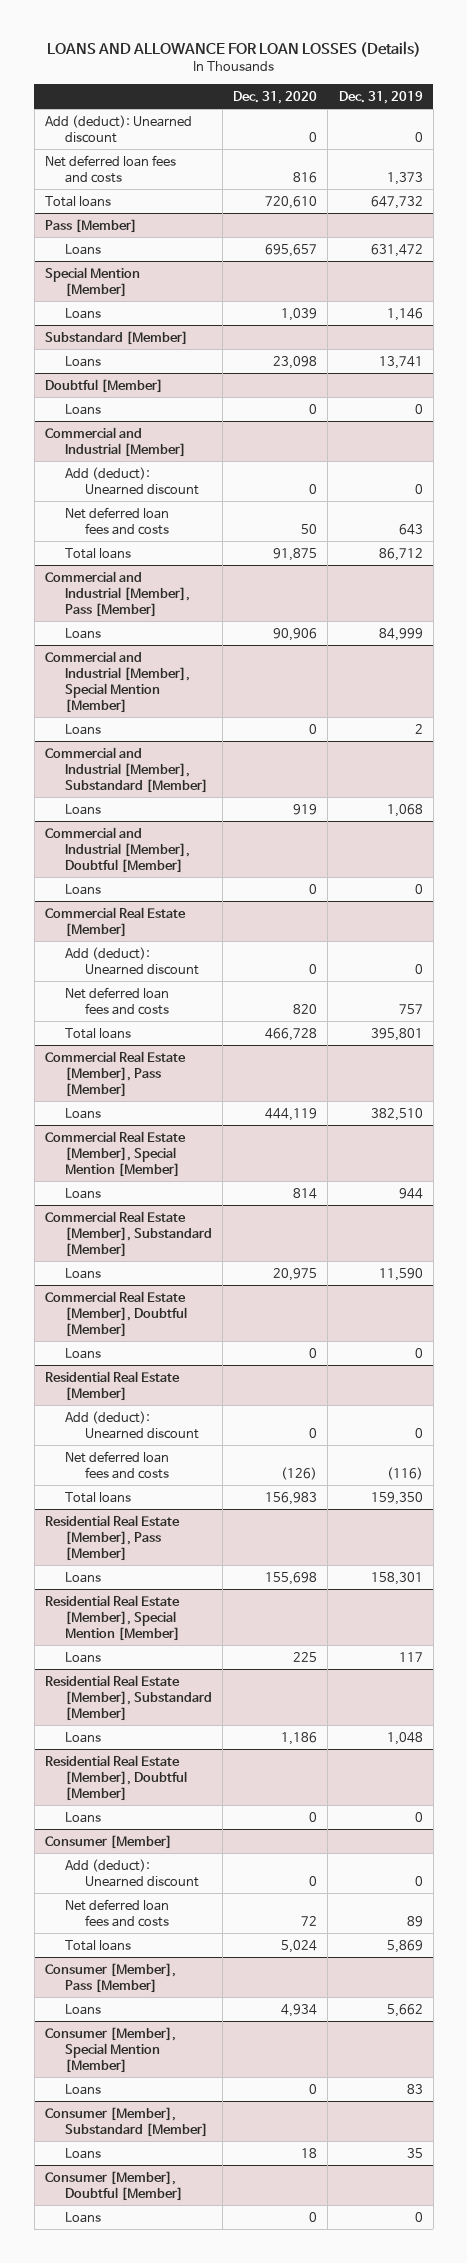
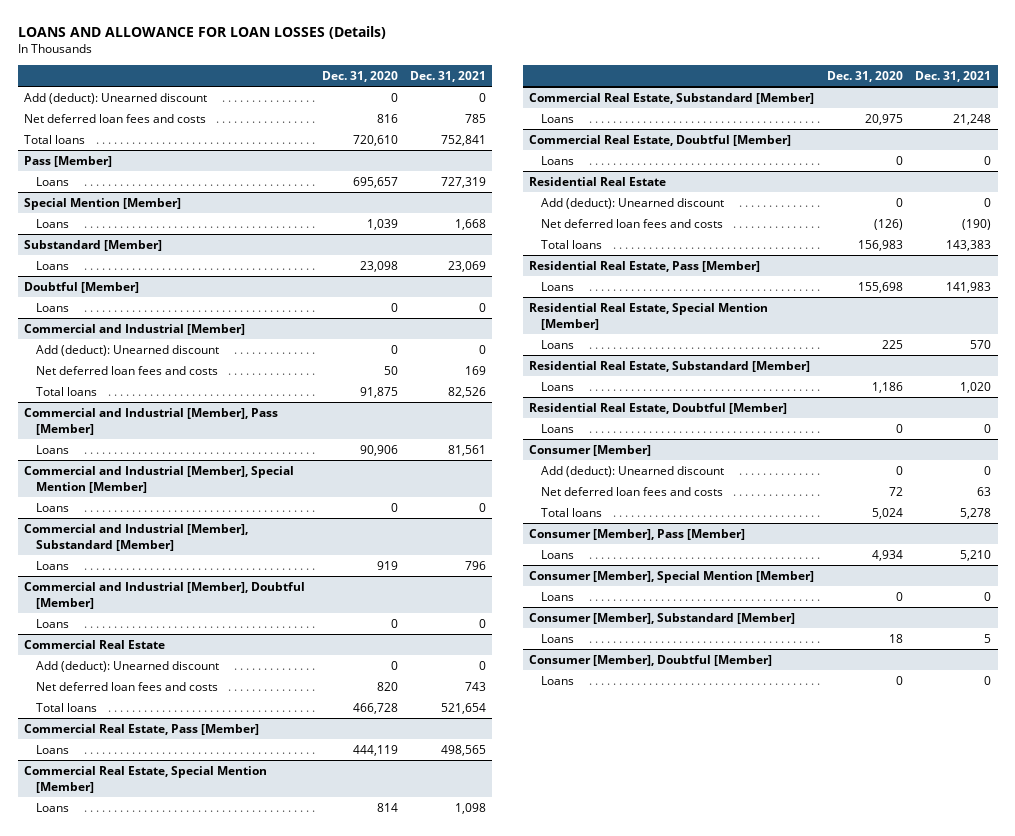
- | Dec. 31, 2020 | Dec. 31, 2019
+ | Dec. 31, 2020 | Dec. 31, 2021
- Commercial Real Estate [Member]
+ Commercial Real Estate
- Commercial Real Estate [Member], Pass [Member]
+ Commercial Real Estate, Pass [Member]
- Commercial Real Estate [Member], Special Mention [Member]
+ Commercial Real Estate, Special Mention [Member]
- Commercial Real Estate [Member], Substandard [Member]
+ Commercial Real Estate, Substandard [Member]
- Commercial Real Estate [Member], Doubtful [Member]
+ Commercial Real Estate, Doubtful [Member]
- Residential Real Estate [Member]
+ Residential Real Estate
- Residential Real Estate [Member], Pass [Member]
+ Residential Real Estate, Pass [Member]
- Residential Real Estate [Member], Special Mention [Member]
+ Residential Real Estate, Special Mention [Member]
- Residential Real Estate [Member], Substandard [Member]
+ Residential Real Estate, Substandard [Member]
- Residential Real Estate [Member], Doubtful [Member]
+ Residential Real Estate, Doubtful [Member]

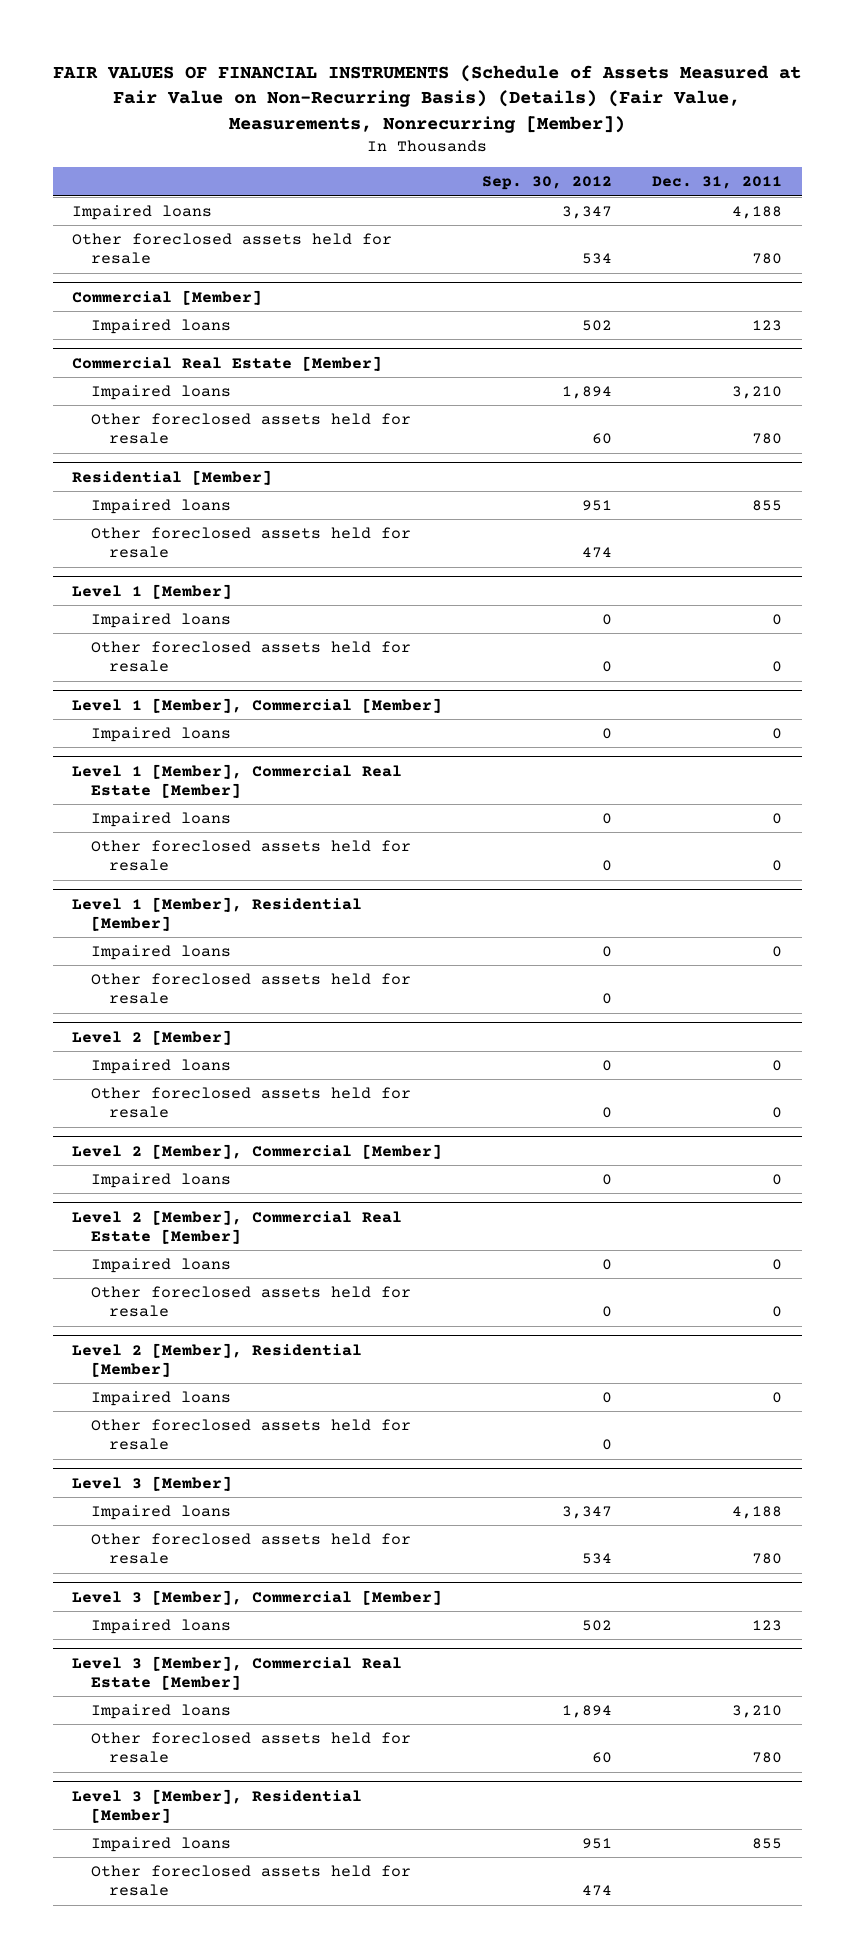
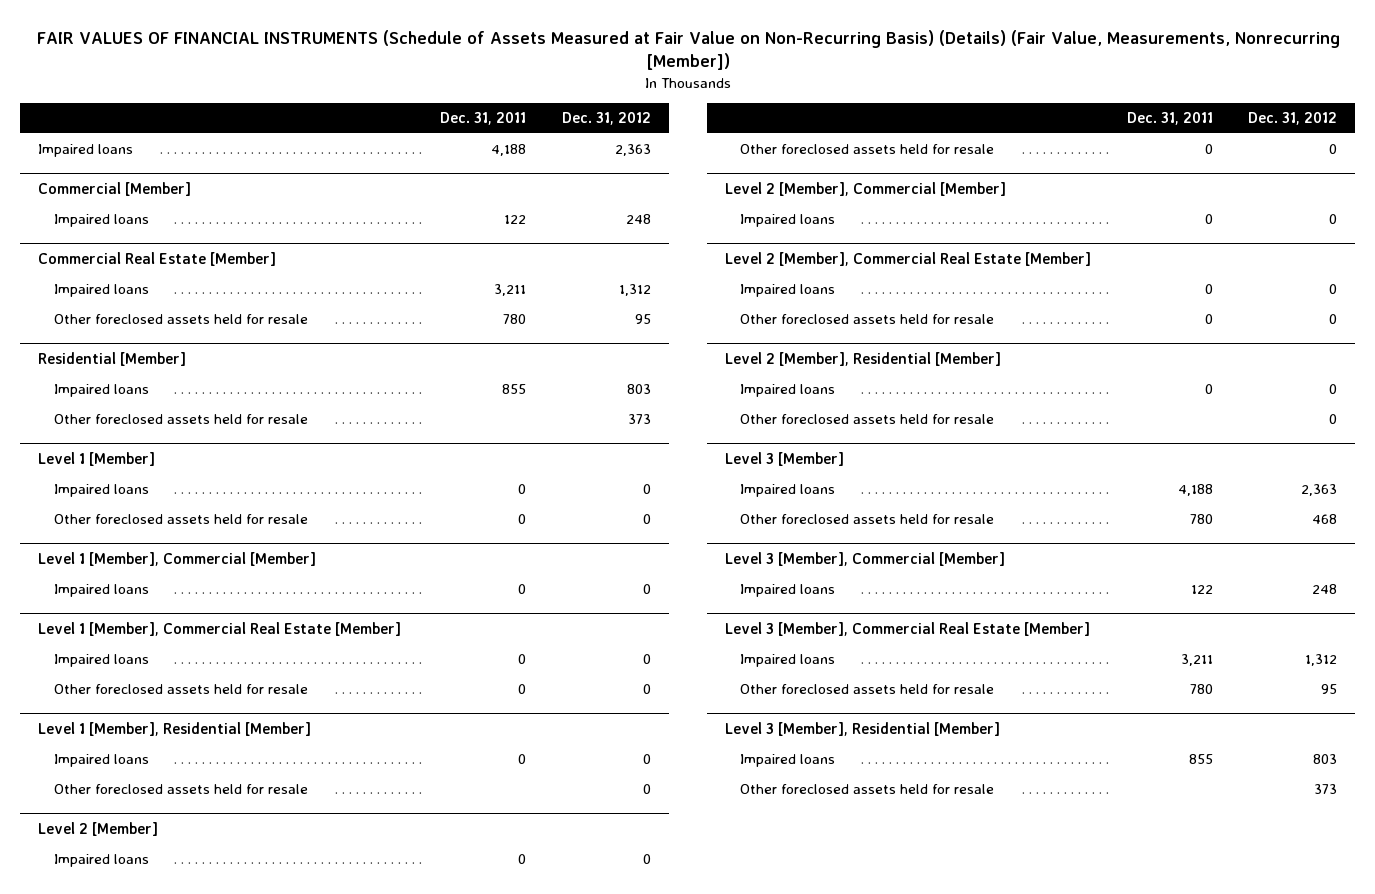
- | Sep. 30, 2012 | Dec. 31, 2011
+ | Dec. 31, 2011 | Dec. 31, 2012
- Other foreclosed assets held for resale | 534 | 780
@ Commercial [Member]
- Impaired loans | 502 | 123
+ Impaired loans | 122 | 248
@ Commercial Real Estate [Member]
- Impaired loans | 1,894 | 3,210
+ Impaired loans | 3,211 | 1,312
@ Level 3 [Member], Commercial [Member]
- Impaired loans | 502 | 123
+ Impaired loans | 122 | 248
@ Level 3 [Member], Commercial Real Estate [Member]
- Impaired loans | 1,894 | 3,210
+ Impaired loans | 3,211 | 1,312

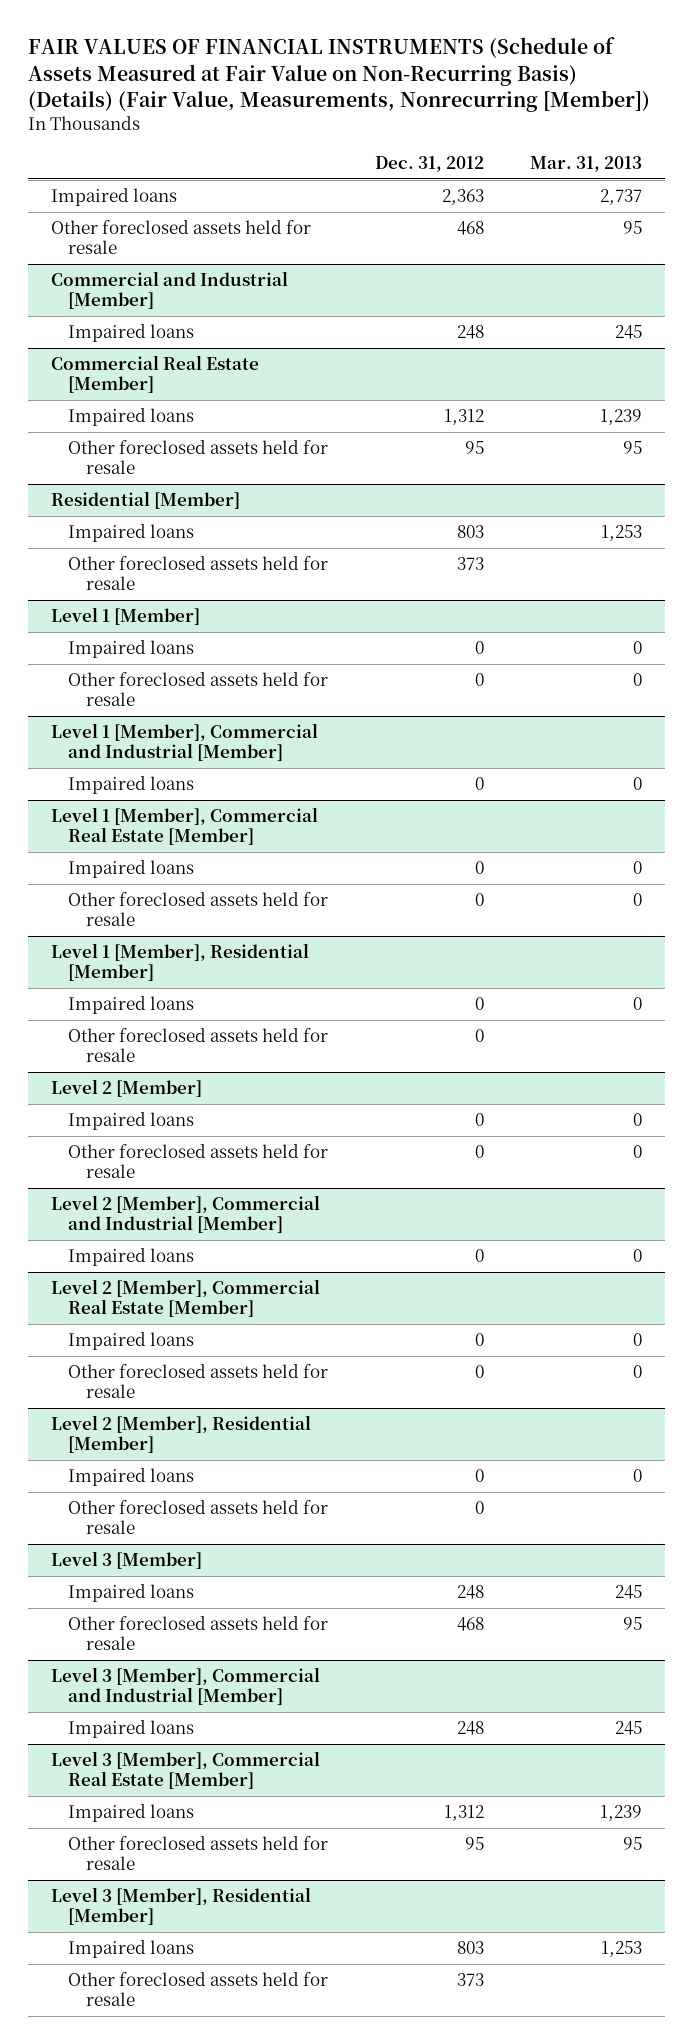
- | Dec. 31, 2011 | Dec. 31, 2012
+ | Dec. 31, 2012 | Mar. 31, 2013
- Commercial [Member]
+ Other foreclosed assets held for resale | 468 | 95
+ Commercial and Industrial [Member]
- Level 1 [Member], Commercial [Member]
+ Level 1 [Member], Commercial and Industrial [Member]
- Level 2 [Member], Commercial [Member]
+ Level 2 [Member], Commercial and Industrial [Member]
@ Level 3 [Member]
- Impaired loans | 4,188 | 2,363
+ Impaired loans | 248 | 245
- Level 3 [Member], Commercial [Member]
+ Level 3 [Member], Commercial and Industrial [Member]

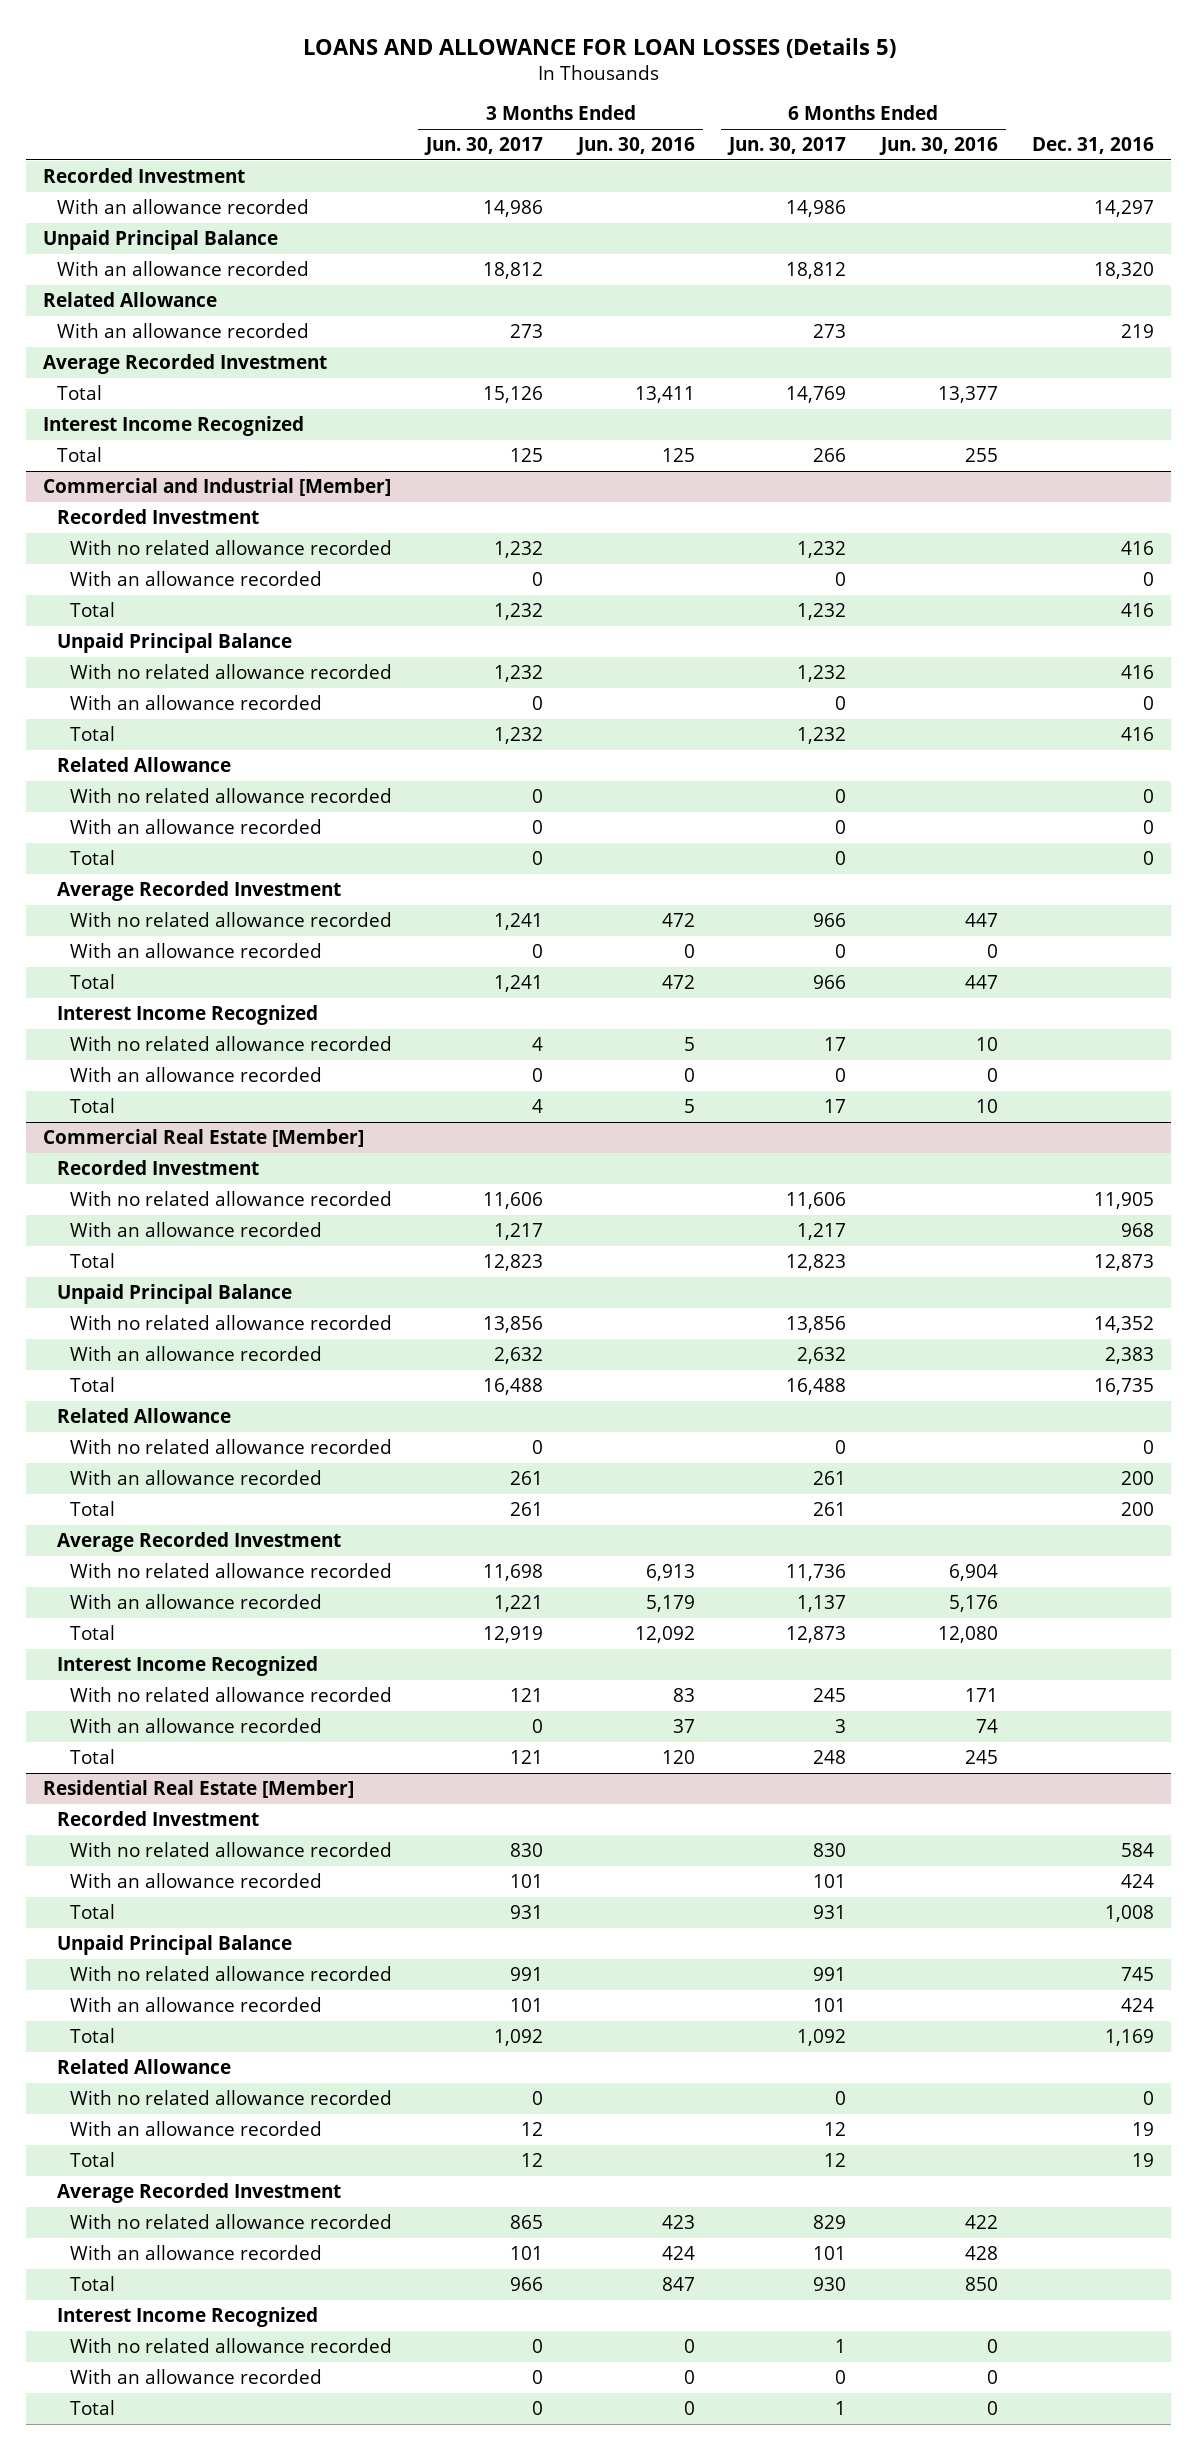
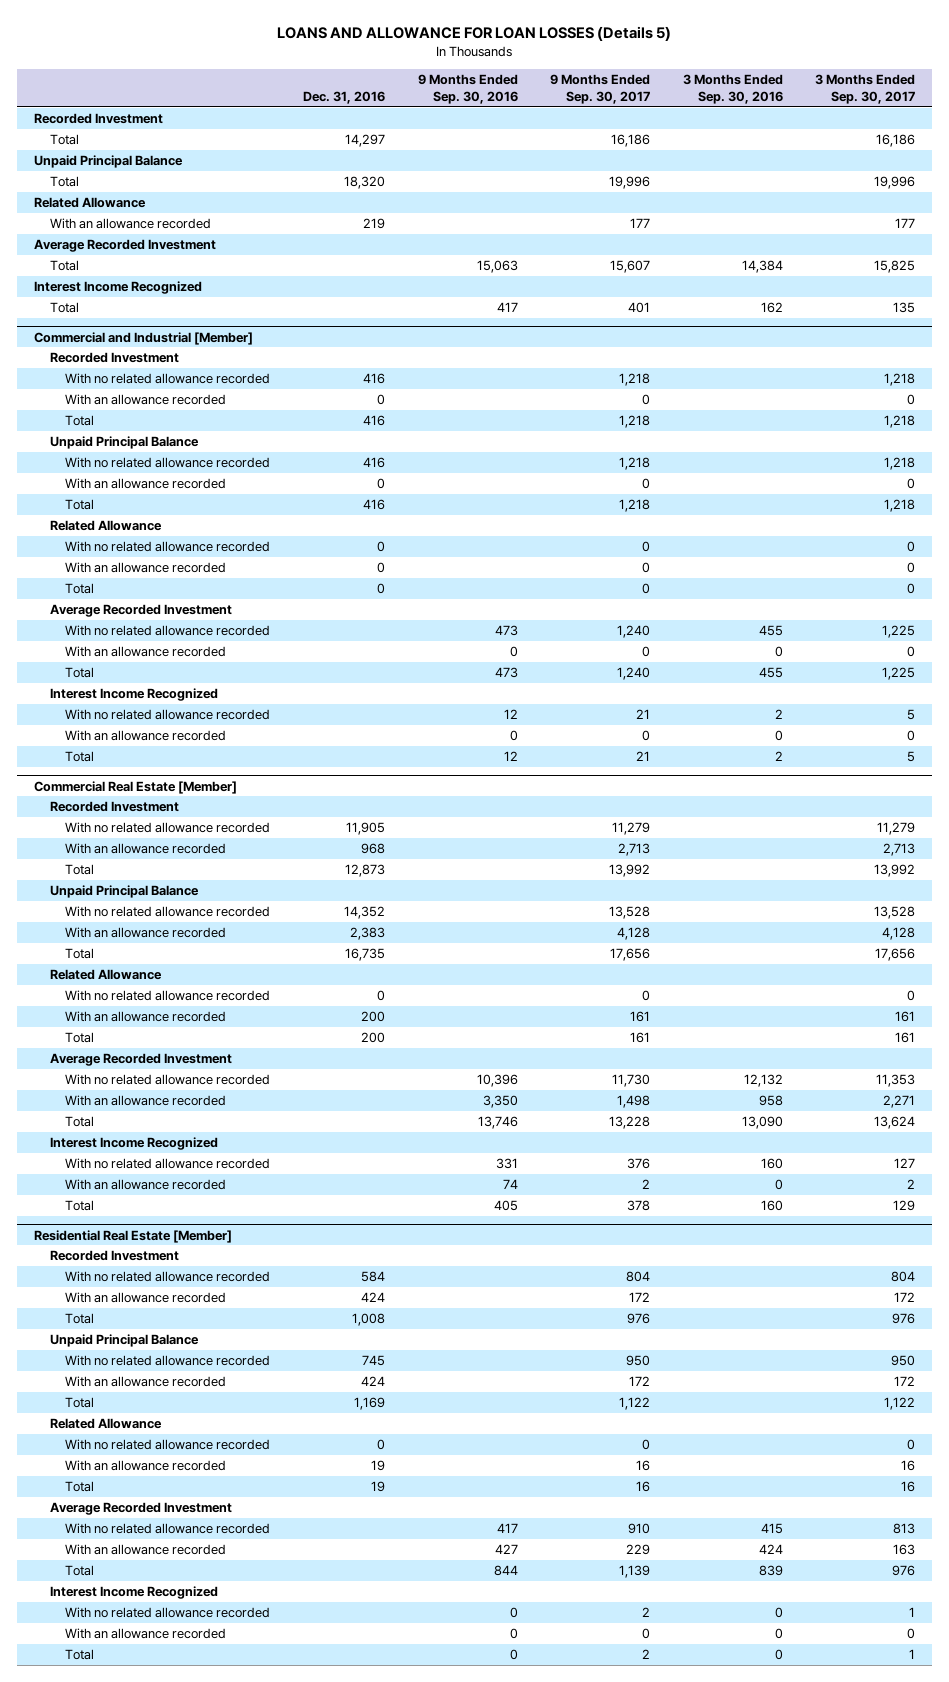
- | 3 Months Ended Jun. 30, 2017 | 3 Months Ended Jun. 30, 2016 | 6 Months Ended Jun. 30, 2017 | 6 Months Ended Jun. 30, 2016 | Dec. 31, 2016
+ | Dec. 31, 2016 | 9 Months Ended Sep. 30, 2016 | 9 Months Ended Sep. 30, 2017 | 3 Months Ended Sep. 30, 2016 | 3 Months Ended Sep. 30, 2017
- With an allowance recorded | 14,986 | | 14,986 | | 14,297
+ Total | 14,297 | | 16,186 | | 16,186
- With an allowance recorded | 18,812 | | 18,812 | | 18,320
+ Total | 18,320 | | 19,996 | | 19,996

